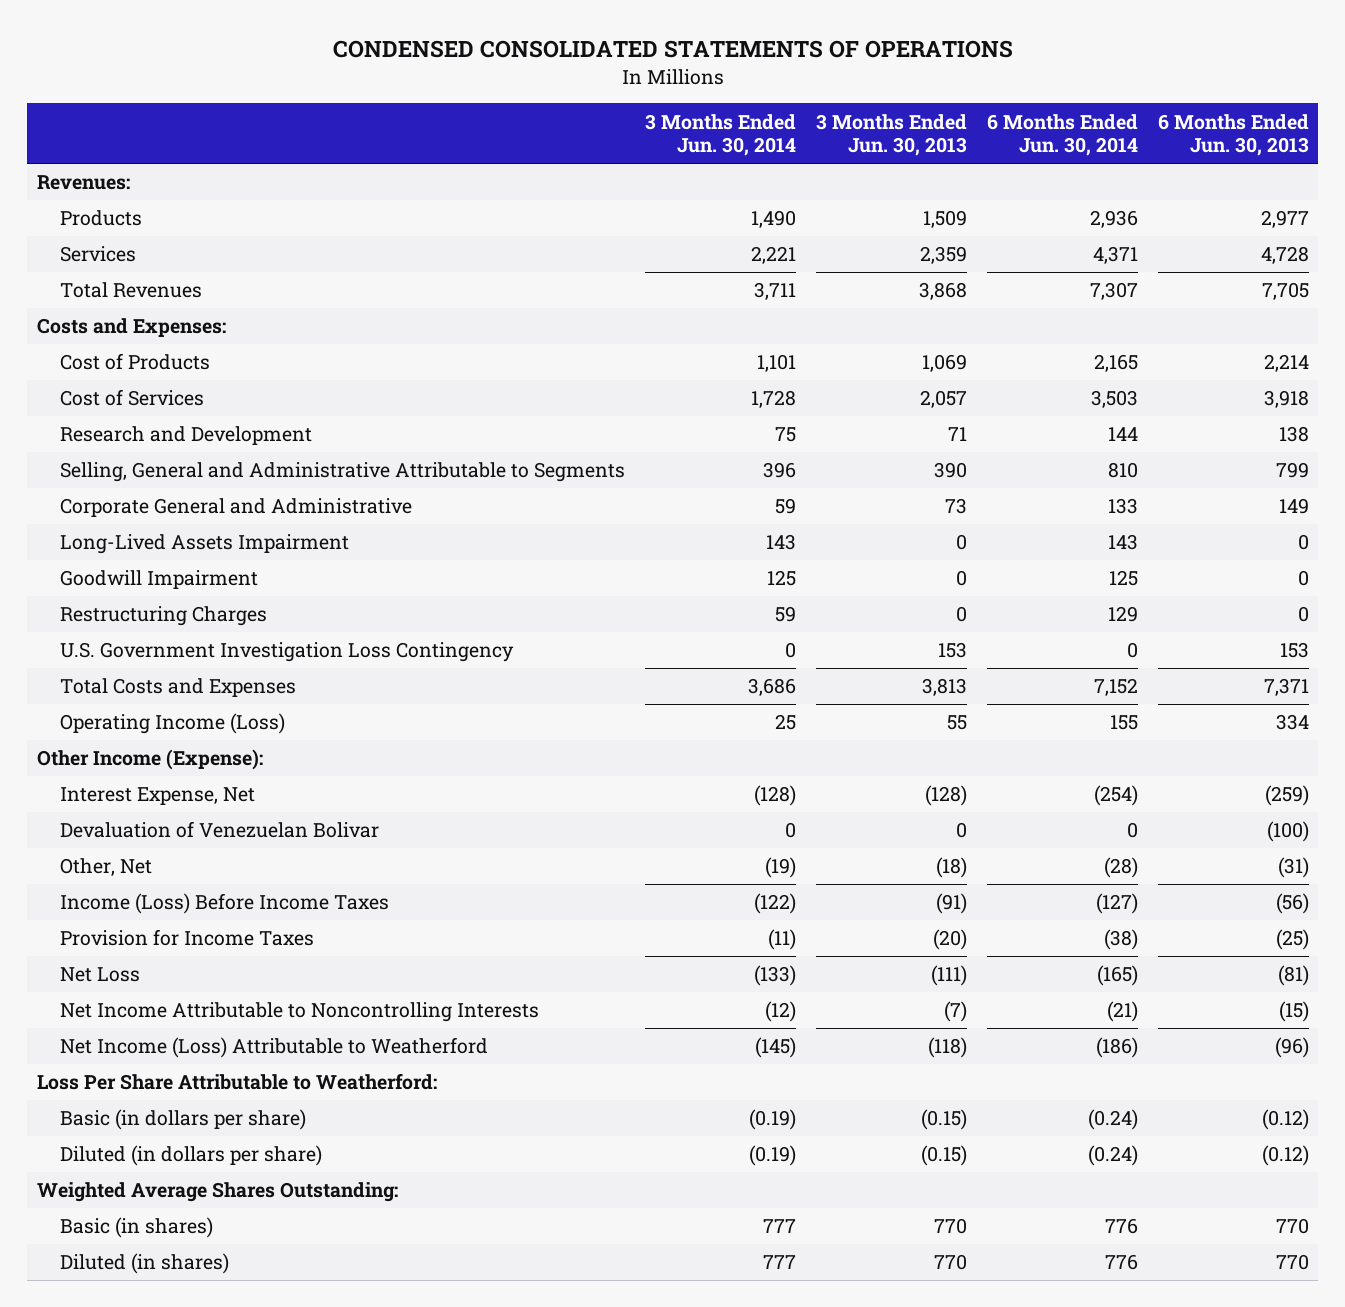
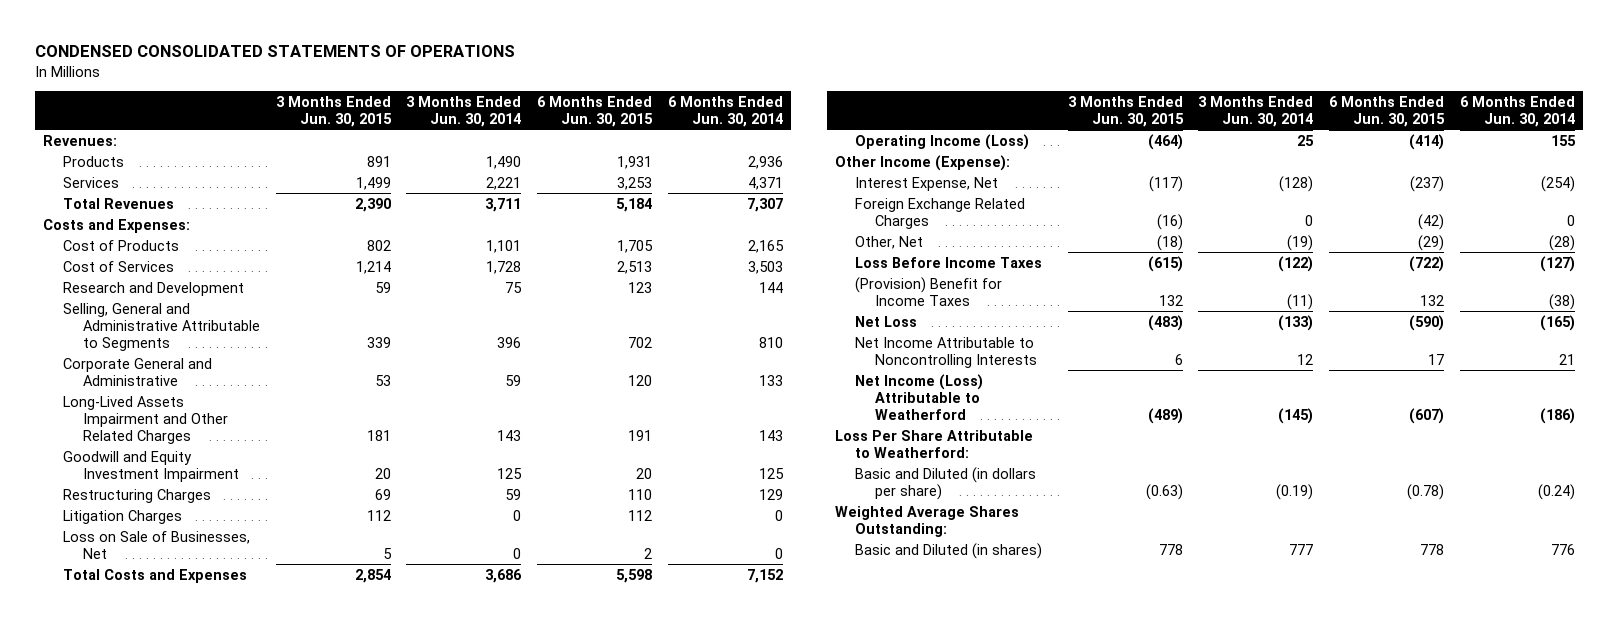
- | 3 Months Ended Jun. 30, 2014 | 3 Months Ended Jun. 30, 2013 | 6 Months Ended Jun. 30, 2014 | 6 Months Ended Jun. 30, 2013
+ | 3 Months Ended Jun. 30, 2015 | 3 Months Ended Jun. 30, 2014 | 6 Months Ended Jun. 30, 2015 | 6 Months Ended Jun. 30, 2014
- Long-Lived Assets Impairment | 143 | 0 | 143 | 0
- Goodwill Impairment | 125 | 0 | 125 | 0
+ Long-Lived Assets Impairment and Other Related Charges | 181 | 143 | 191 | 143
+ Goodwill and Equity Investment Impairment | 20 | 125 | 20 | 125
- U.S. Government Investigation Loss Contingency | 0 | 153 | 0 | 153
+ Litigation Charges | 112 | 0 | 112 | 0
+ Loss on Sale of Businesses, Net | 5 | 0 | 2 | 0
- Devaluation of Venezuelan Bolivar | 0 | 0 | 0 | (100)
+ Foreign Exchange Related Charges | (16) | 0 | (42) | 0
- Income (Loss) Before Income Taxes | (122) | (91) | (127) | (56)
- Provision for Income Taxes | (11) | (20) | (38) | (25)
+ Loss Before Income Taxes | (615) | (122) | (722) | (127)
+ (Provision) Benefit for Income Taxes | 132 | (11) | 132 | (38)
- Net Income Attributable to Noncontrolling Interests | (12) | (7) | (21) | (15)
+ Net Income Attributable to Noncontrolling Interests | 6 | 12 | 17 | 21
- Basic (in dollars per share) | (0.19) | (0.15) | (0.24) | (0.12)
- Diluted (in dollars per share) | (0.19) | (0.15) | (0.24) | (0.12)
+ Basic and Diluted (in dollars per share) | (0.63) | (0.19) | (0.78) | (0.24)
- Basic (in shares) | 777 | 770 | 776 | 770
- Diluted (in shares) | 777 | 770 | 776 | 770
+ Basic and Diluted (in shares) | 778 | 777 | 778 | 776

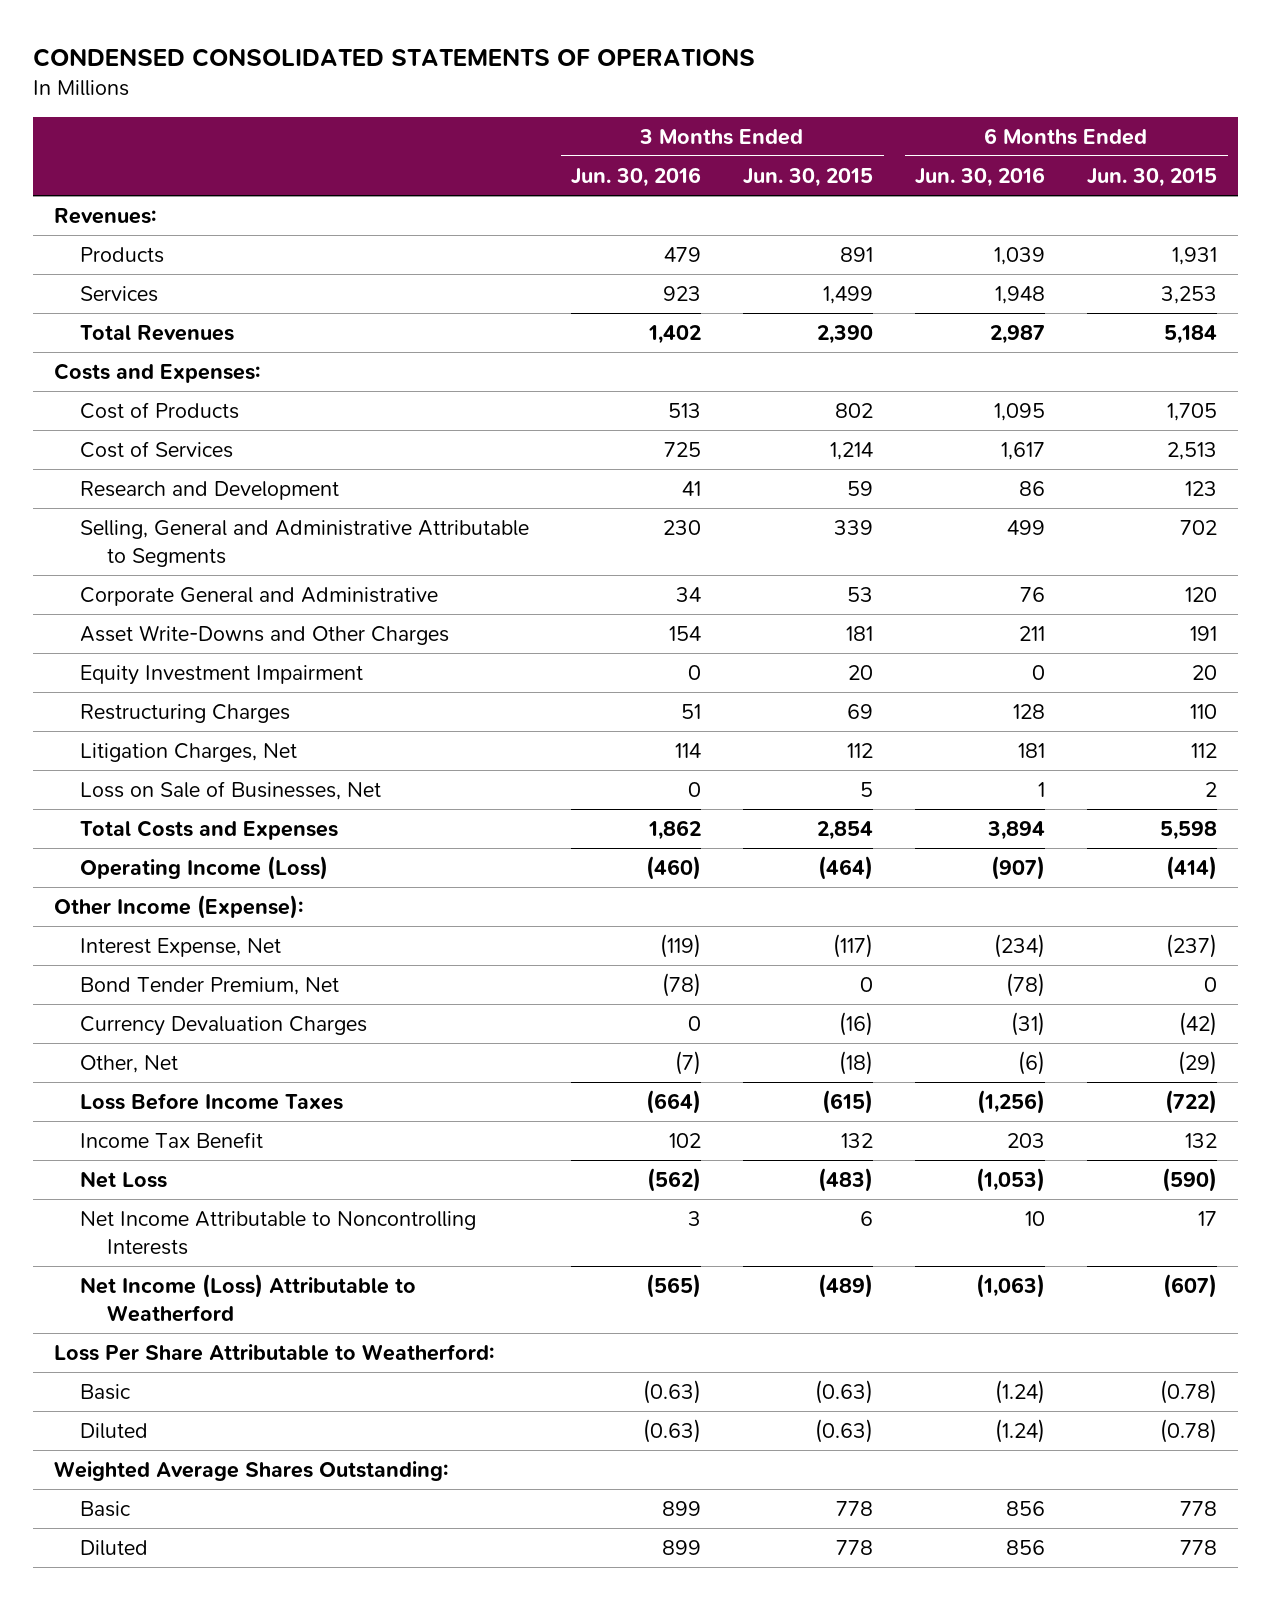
- | 3 Months Ended Jun. 30, 2015 | 3 Months Ended Jun. 30, 2014 | 6 Months Ended Jun. 30, 2015 | 6 Months Ended Jun. 30, 2014
+ | 3 Months Ended Jun. 30, 2016 | 3 Months Ended Jun. 30, 2015 | 6 Months Ended Jun. 30, 2016 | 6 Months Ended Jun. 30, 2015
- Long-Lived Assets Impairment and Other Related Charges | 181 | 143 | 191 | 143
- Goodwill and Equity Investment Impairment | 20 | 125 | 20 | 125
+ Asset Write-Downs and Other Charges | 154 | 181 | 211 | 191
+ Equity Investment Impairment | 0 | 20 | 0 | 20
- Litigation Charges | 112 | 0 | 112 | 0
+ Litigation Charges, Net | 114 | 112 | 181 | 112
- Foreign Exchange Related Charges | (16) | 0 | (42) | 0
+ Bond Tender Premium, Net | (78) | 0 | (78) | 0
+ Currency Devaluation Charges | 0 | (16) | (31) | (42)
- (Provision) Benefit for Income Taxes | 132 | (11) | 132 | (38)
+ Income Tax Benefit | 102 | 132 | 203 | 132
- Basic and Diluted (in dollars per share) | (0.63) | (0.19) | (0.78) | (0.24)
+ Basic | (0.63) | (0.63) | (1.24) | (0.78)
+ Diluted | (0.63) | (0.63) | (1.24) | (0.78)
- Basic and Diluted (in shares) | 778 | 777 | 778 | 776
+ Basic | 899 | 778 | 856 | 778
+ Diluted | 899 | 778 | 856 | 778

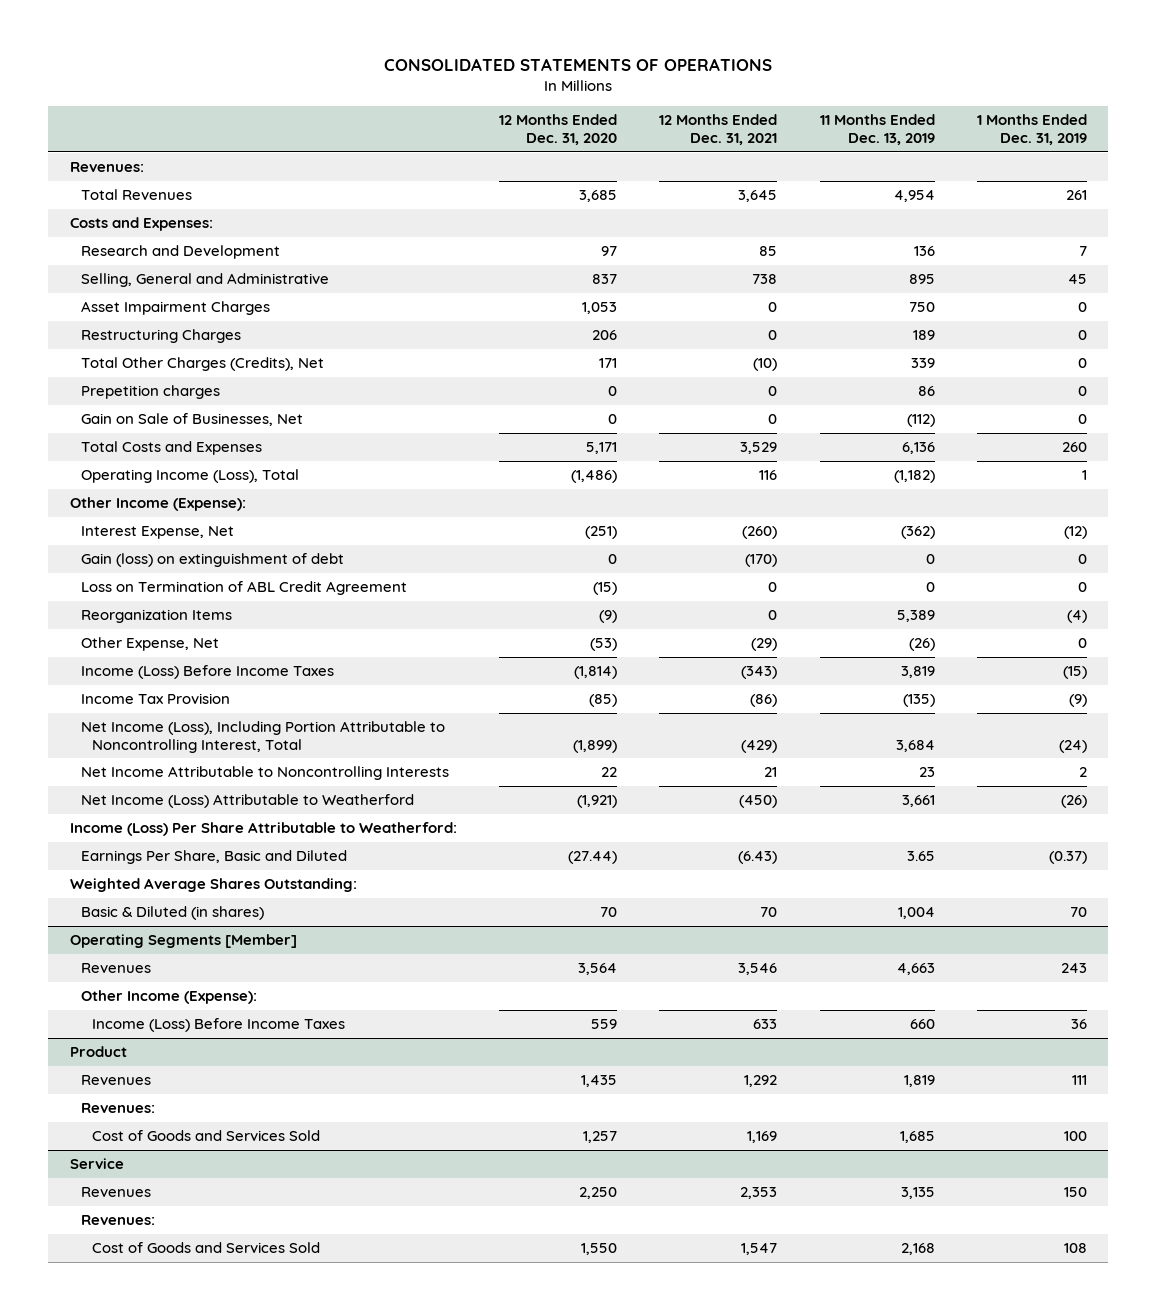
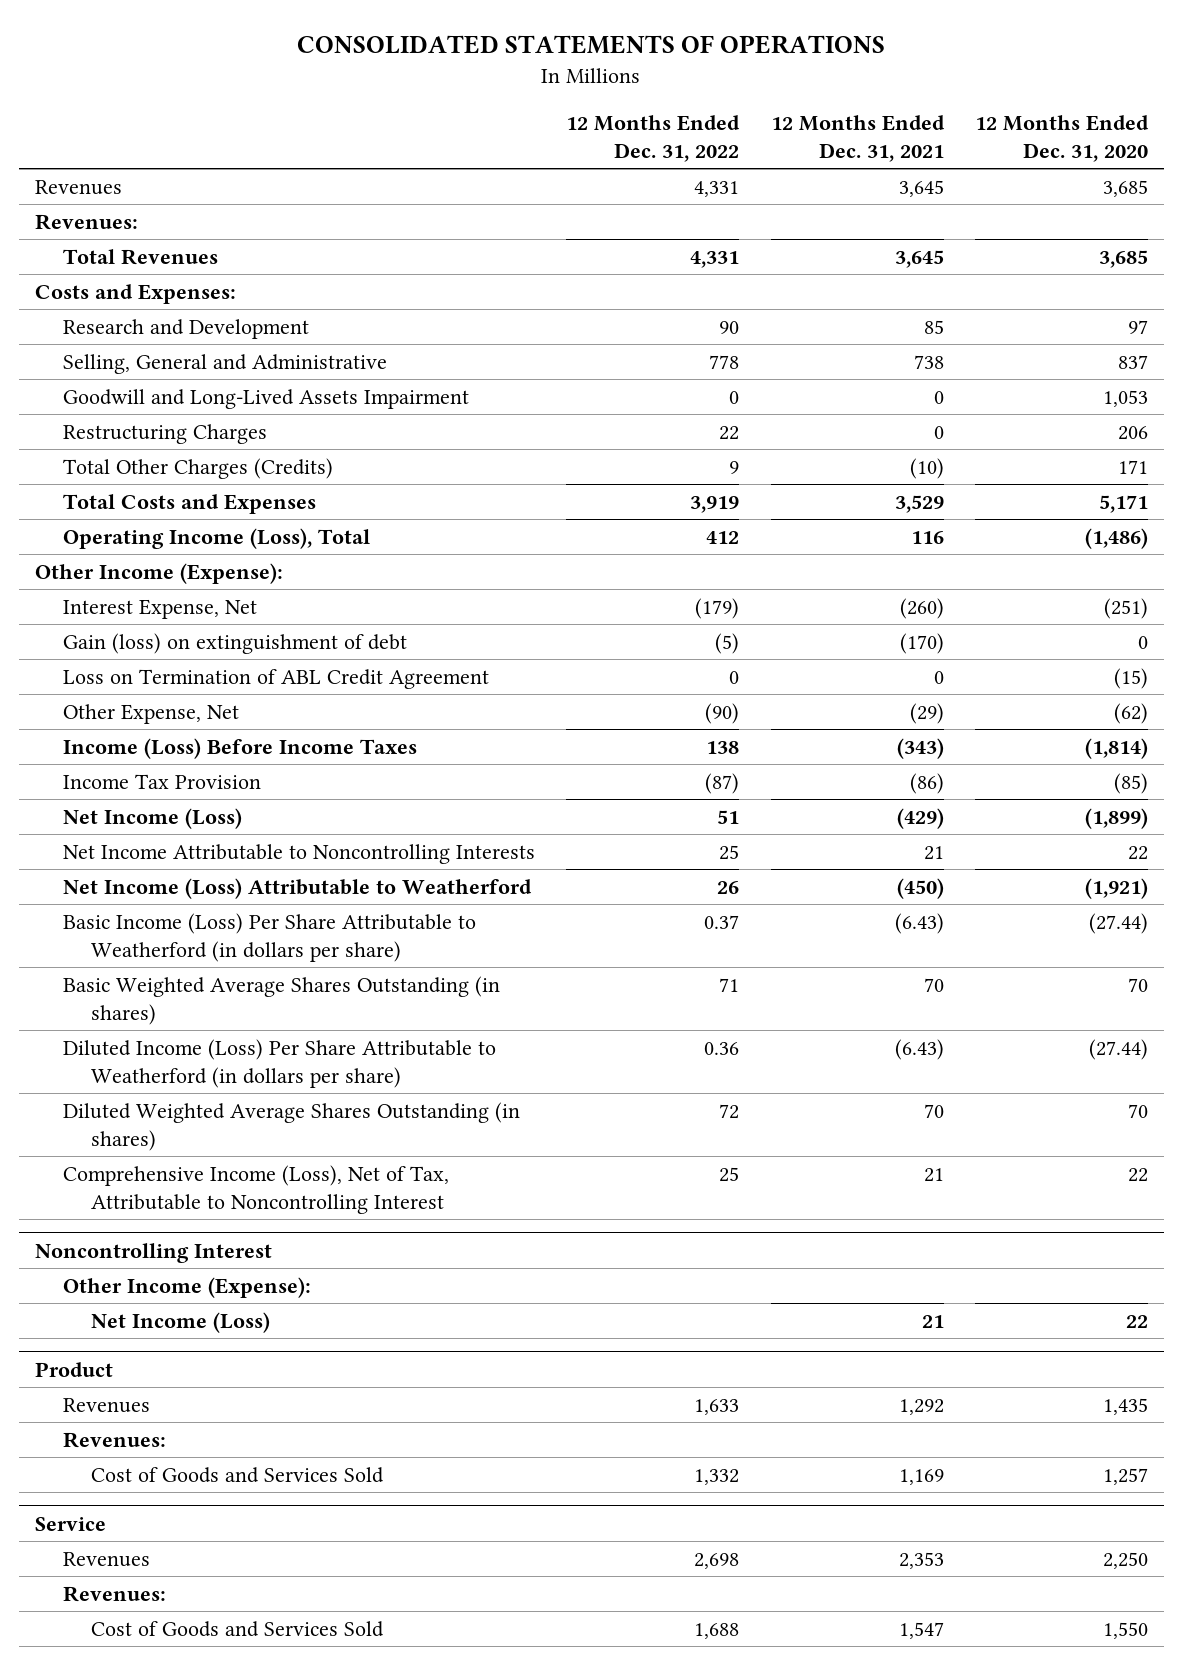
- | 12 Months Ended Dec. 31, 2020 | 12 Months Ended Dec. 31, 2021 | 11 Months Ended Dec. 13, 2019 | 1 Months Ended Dec. 31, 2019
+ | 12 Months Ended Dec. 31, 2022 | 12 Months Ended Dec. 31, 2021 | 12 Months Ended Dec. 31, 2020
+ Revenues | 4,331 | 3,645 | 3,685
- Asset Impairment Charges | 1,053 | 0 | 750 | 0
+ Goodwill and Long-Lived Assets Impairment | 0 | 0 | 1,053
- Total Other Charges (Credits), Net | 171 | (10) | 339 | 0
- Prepetition charges | 0 | 0 | 86 | 0
- Gain on Sale of Businesses, Net | 0 | 0 | (112) | 0
+ Total Other Charges (Credits) | 9 | (10) | 171
- Reorganization Items | (9) | 0 | 5,389 | (4)
- Other Expense, Net | (53) | (29) | (26) | 0
+ Other Expense, Net | (90) | (29) | (62)
- Net Income (Loss), Including Portion Attributable to Noncontrolling Interest, Total | (1,899) | (429) | 3,684 | (24)
+ Net Income (Loss) | 51 | (429) | (1,899)
- Income (Loss) Per Share Attributable to Weatherford:
- Earnings Per Share, Basic and Diluted | (27.44) | (6.43) | 3.65 | (0.37)
- Weighted Average Shares Outstanding:
- Basic & Diluted (in shares) | 70 | 70 | 1,004 | 70
- Operating Segments [Member]
- Revenues | 3,564 | 3,546 | 4,663 | 243
+ Basic Income (Loss) Per Share Attributable to Weatherford (in dollars per share) | 0.37 | (6.43) | (27.44)
+ Basic Weighted Average Shares Outstanding (in shares) | 71 | 70 | 70
+ Diluted Income (Loss) Per Share Attributable to Weatherford (in dollars per share) | 0.36 | (6.43) | (27.44)
+ Diluted Weighted Average Shares Outstanding (in shares) | 72 | 70 | 70
+ Comprehensive Income (Loss), Net of Tax, Attributable to Noncontrolling Interest | 25 | 21 | 22
+ Noncontrolling Interest
- Income (Loss) Before Income Taxes | 559 | 633 | 660 | 36
+ Net Income (Loss) | | 21 | 22

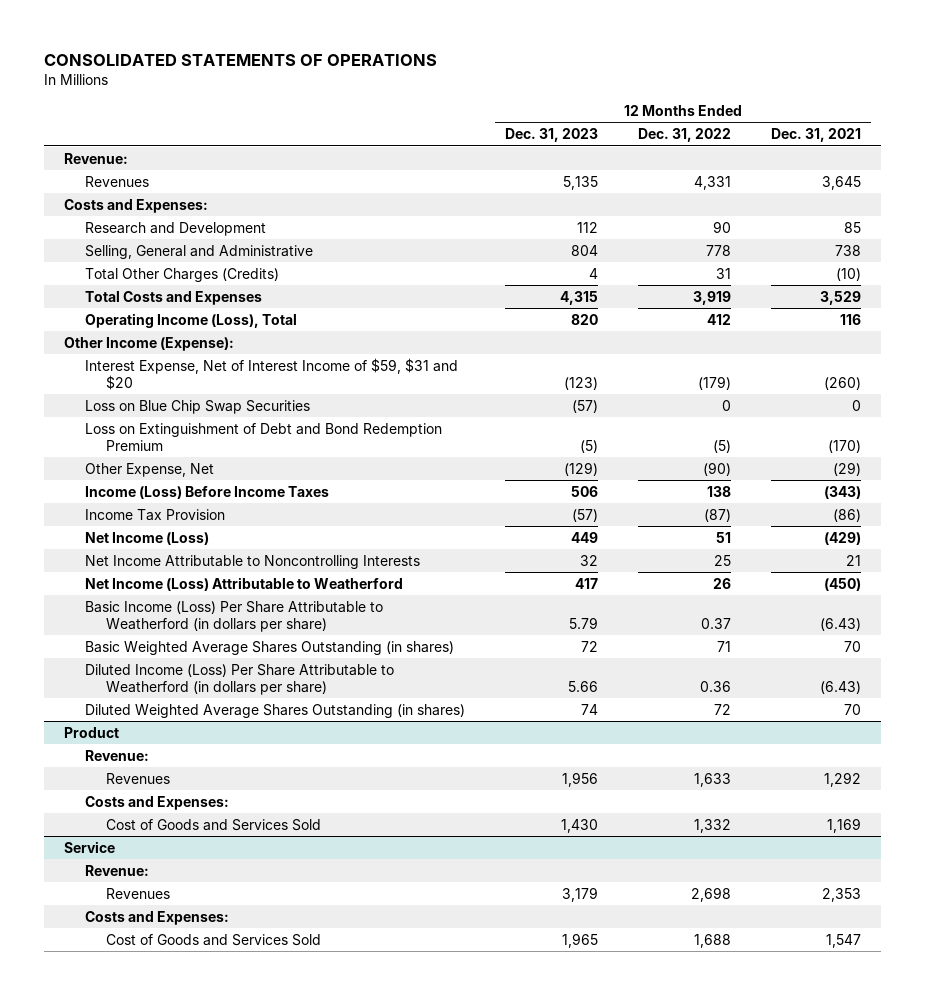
- | 12 Months Ended Dec. 31, 2022 | 12 Months Ended Dec. 31, 2021 | 12 Months Ended Dec. 31, 2020
+ | 12 Months Ended Dec. 31, 2023 | 12 Months Ended Dec. 31, 2022 | 12 Months Ended Dec. 31, 2021
+ Revenue:
- Revenues:
- Total Revenues | 4,331 | 3,645 | 3,685
- Goodwill and Long-Lived Assets Impairment | 0 | 0 | 1,053
- Restructuring Charges | 22 | 0 | 206
- Total Other Charges (Credits) | 9 | (10) | 171
+ Total Other Charges (Credits) | 4 | 31 | (10)
- Interest Expense, Net | (179) | (260) | (251)
- Gain (loss) on extinguishment of debt | (5) | (170) | 0
- Loss on Termination of ABL Credit Agreement | 0 | 0 | (15)
+ Interest Expense, Net of Interest Income of $59, $31 and $20 | (123) | (179) | (260)
+ Loss on Blue Chip Swap Securities | (57) | 0 | 0
+ Loss on Extinguishment of Debt and Bond Redemption Premium | (5) | (5) | (170)
- Comprehensive Income (Loss), Net of Tax, Attributable to Noncontrolling Interest | 25 | 21 | 22
- Noncontrolling Interest
- Other Income (Expense):
- Net Income (Loss) | | 21 | 22
@ Product
+ Revenue:
- Revenues:
+ Costs and Expenses:
@ Service
+ Revenue:
- Revenues:
+ Costs and Expenses:

